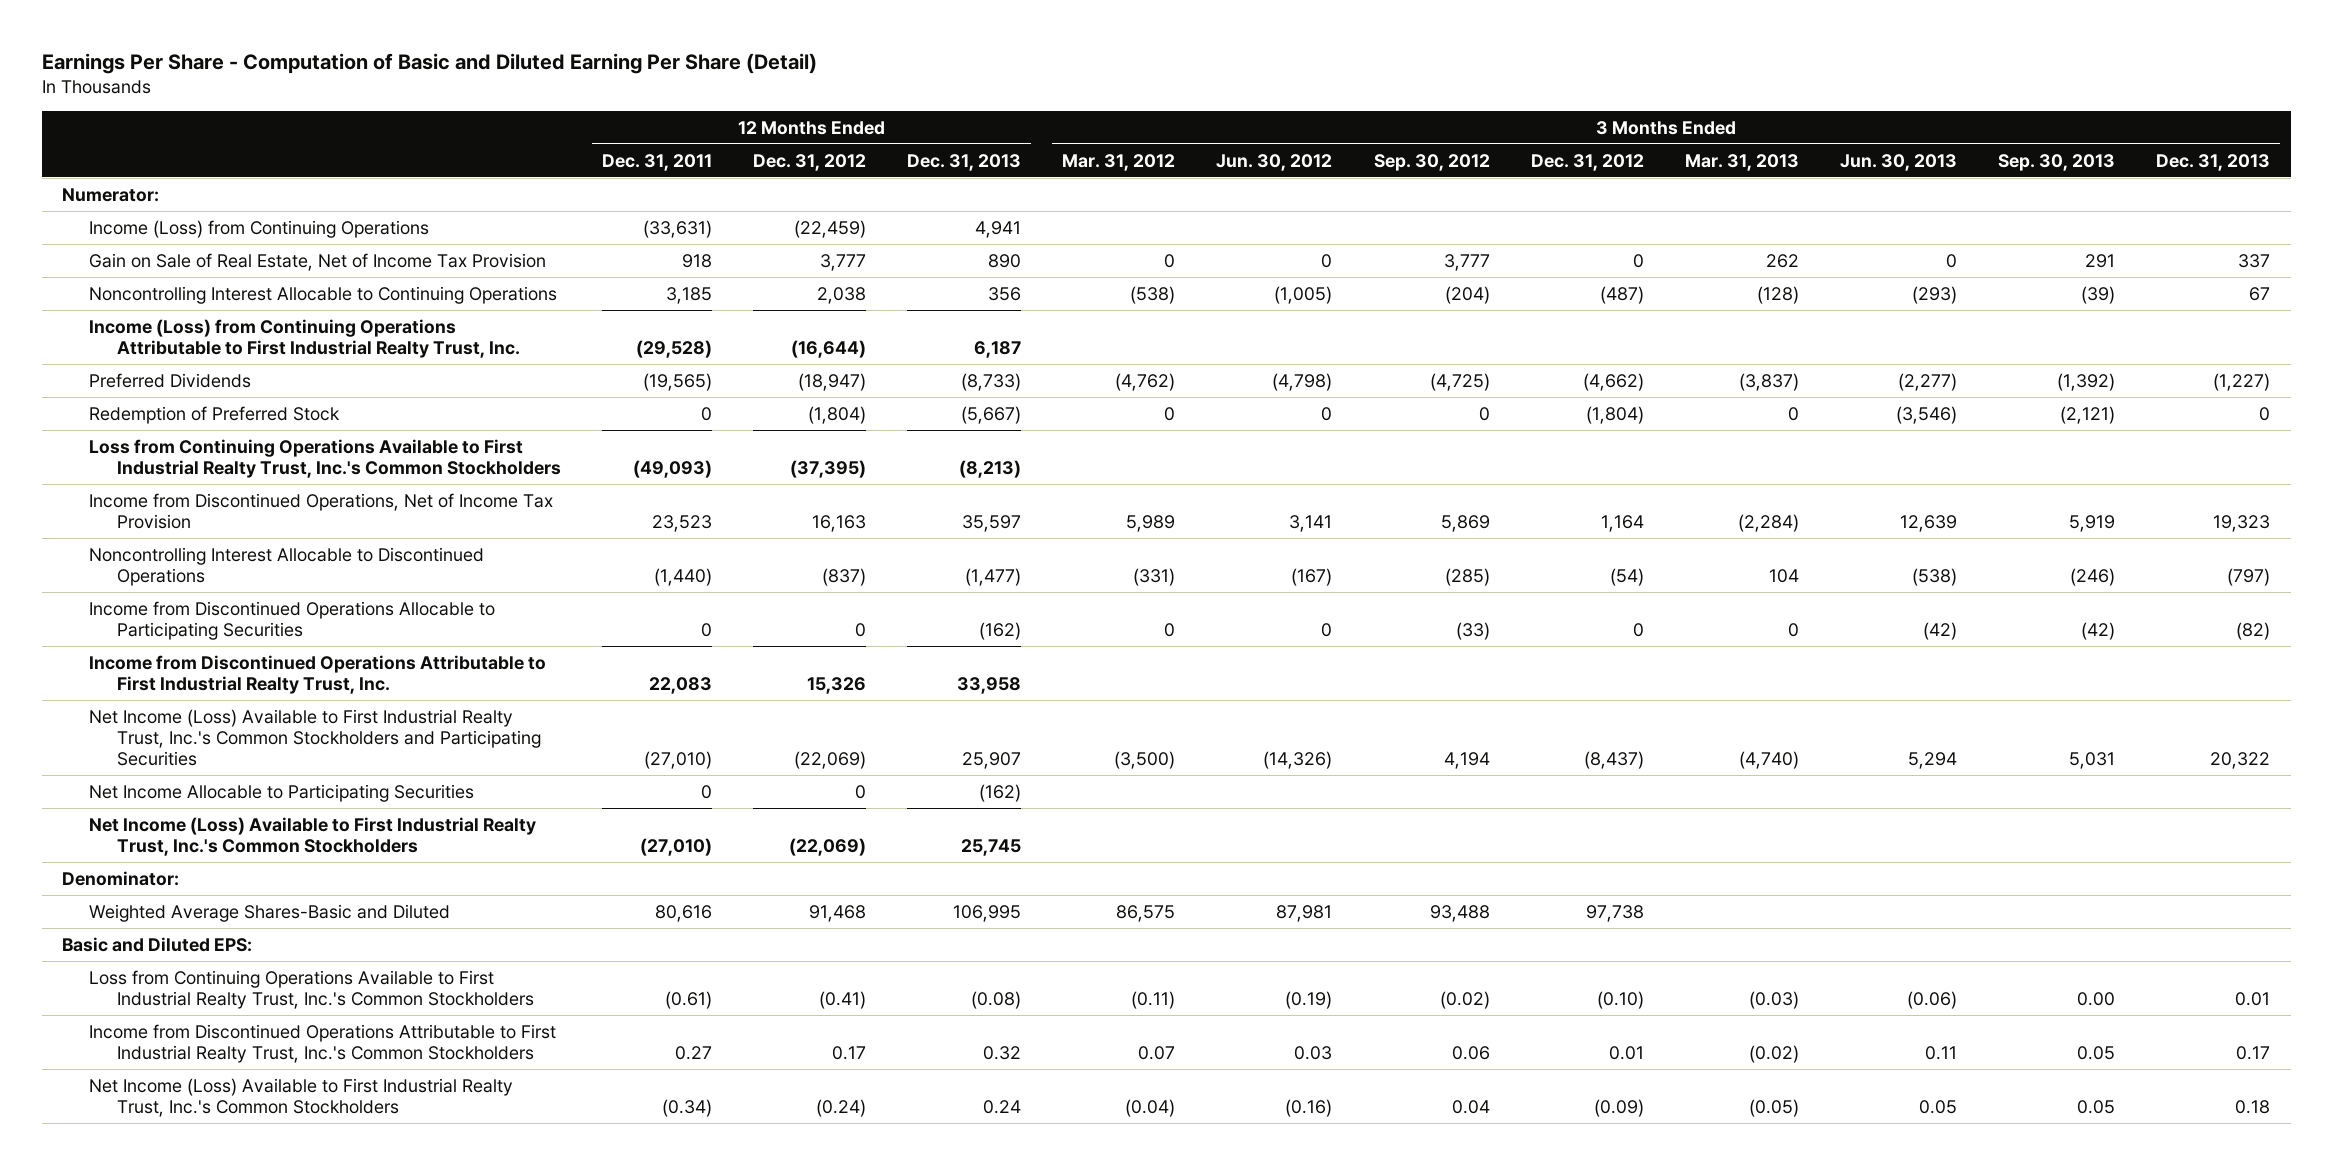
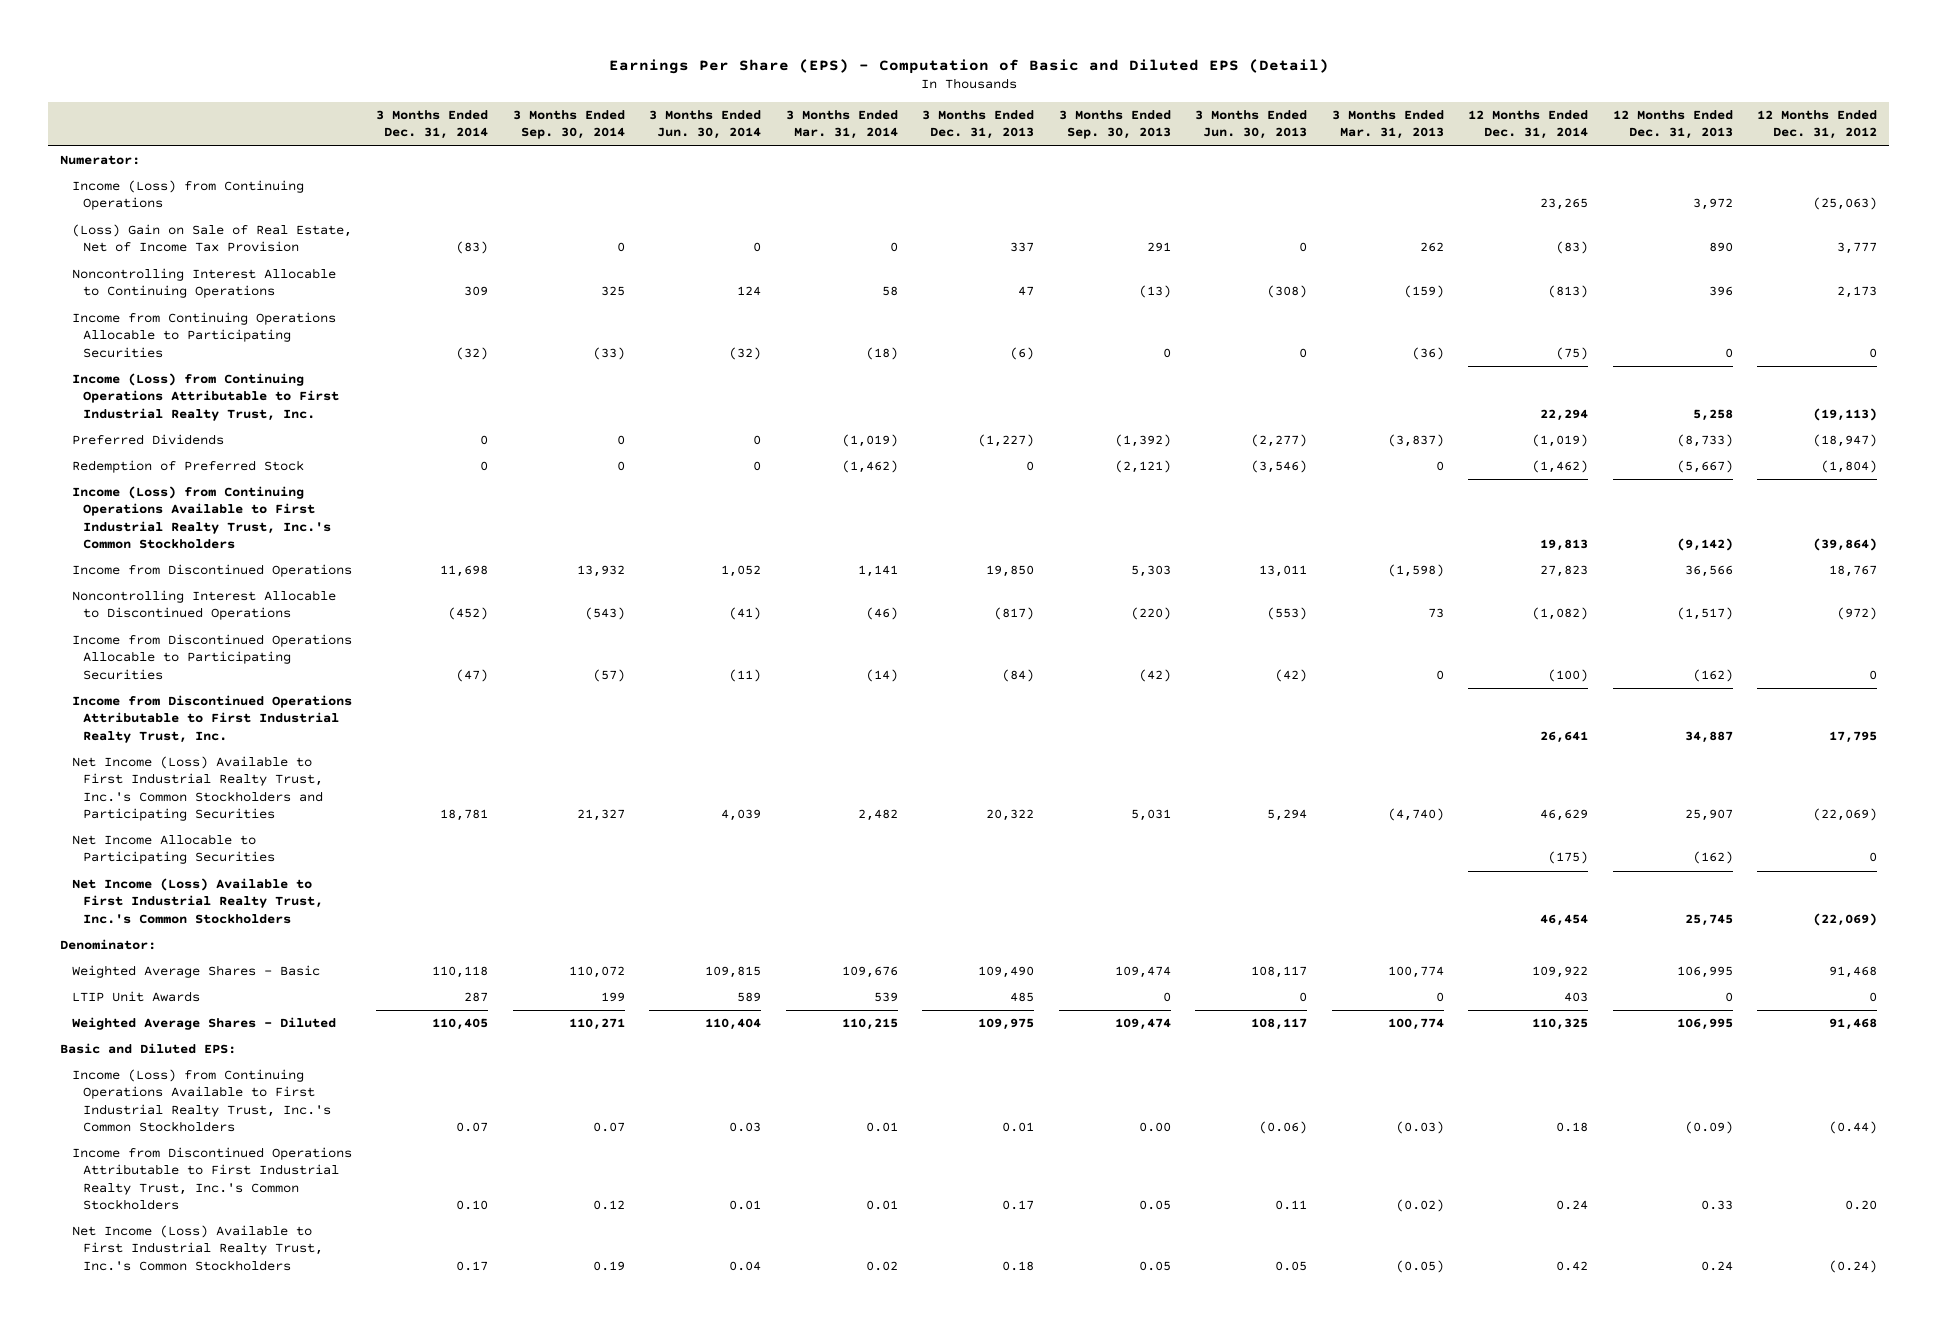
- Earnings Per Share - Computation of Basic and Diluted Earning Per Share (Detail)
+ Earnings Per Share (EPS) - Computation of Basic and Diluted EPS (Detail)
- | 12 Months Ended Dec. 31, 2011 | 12 Months Ended Dec. 31, 2012 | 12 Months Ended Dec. 31, 2013 | 3 Months Ended Mar. 31, 2012 | 3 Months Ended Jun. 30, 2012 | 3 Months Ended Sep. 30, 2012 | 3 Months Ended Dec. 31, 2012 | 3 Months Ended Mar. 31, 2013 | 3 Months Ended Jun. 30, 2013 | 3 Months Ended Sep. 30, 2013 | 3 Months Ended Dec. 31, 2013
+ | 3 Months Ended Dec. 31, 2014 | 3 Months Ended Sep. 30, 2014 | 3 Months Ended Jun. 30, 2014 | 3 Months Ended Mar. 31, 2014 | 3 Months Ended Dec. 31, 2013 | 3 Months Ended Sep. 30, 2013 | 3 Months Ended Jun. 30, 2013 | 3 Months Ended Mar. 31, 2013 | 12 Months Ended Dec. 31, 2014 | 12 Months Ended Dec. 31, 2013 | 12 Months Ended Dec. 31, 2012
- Income (Loss) from Continuing Operations | (33,631) | (22,459) | 4,941 | | | | | | | |
- Gain on Sale of Real Estate, Net of Income Tax Provision | 918 | 3,777 | 890 | 0 | 0 | 3,777 | 0 | 262 | 0 | 291 | 337
- Noncontrolling Interest Allocable to Continuing Operations | 3,185 | 2,038 | 356 | (538) | (1,005) | (204) | (487) | (128) | (293) | (39) | 67
- Income (Loss) from Continuing Operations Attributable to First Industrial Realty Trust, Inc. | (29,528) | (16,644) | 6,187 | | | | | | | |
+ Income (Loss) from Continuing Operations | | | | | | | | | 23,265 | 3,972 | (25,063)
+ (Loss) Gain on Sale of Real Estate, Net of Income Tax Provision | (83) | 0 | 0 | 0 | 337 | 291 | 0 | 262 | (83) | 890 | 3,777
+ Noncontrolling Interest Allocable to Continuing Operations | 309 | 325 | 124 | 58 | 47 | (13) | (308) | (159) | (813) | 396 | 2,173
+ Income from Continuing Operations Allocable to Participating Securities | (32) | (33) | (32) | (18) | (6) | 0 | 0 | (36) | (75) | 0 | 0
+ Income (Loss) from Continuing Operations Attributable to First Industrial Realty Trust, Inc. | | | | | | | | | 22,294 | 5,258 | (19,113)
- Loss from Continuing Operations Available to First Industrial Realty Trust, Inc.'s Common Stockholders | (49,093) | (37,395) | (8,213) | | | | | | | |
- Income from Discontinued Operations, Net of Income Tax Provision | 23,523 | 16,163 | 35,597 | 5,989 | 3,141 | 5,869 | 1,164 | (2,284) | 12,639 | 5,919 | 19,323
- Noncontrolling Interest Allocable to Discontinued Operations | (1,440) | (837) | (1,477) | (331) | (167) | (285) | (54) | 104 | (538) | (246) | (797)
- Income from Discontinued Operations Allocable to Participating Securities | 0 | 0 | (162) | 0 | 0 | (33) | 0 | 0 | (42) | (42) | (82)
- Income from Discontinued Operations Attributable to First Industrial Realty Trust, Inc. | 22,083 | 15,326 | 33,958 | | | | | | | |
+ Income (Loss) from Continuing Operations Available to First Industrial Realty Trust, Inc.'s Common Stockholders | | | | | | | | | 19,813 | (9,142) | (39,864)
+ Income from Discontinued Operations | 11,698 | 13,932 | 1,052 | 1,141 | 19,850 | 5,303 | 13,011 | (1,598) | 27,823 | 36,566 | 18,767
+ Noncontrolling Interest Allocable to Discontinued Operations | (452) | (543) | (41) | (46) | (817) | (220) | (553) | 73 | (1,082) | (1,517) | (972)
+ Income from Discontinued Operations Allocable to Participating Securities | (47) | (57) | (11) | (14) | (84) | (42) | (42) | 0 | (100) | (162) | 0
+ Income from Discontinued Operations Attributable to First Industrial Realty Trust, Inc. | | | | | | | | | 26,641 | 34,887 | 17,795
- Weighted Average Shares-Basic and Diluted | 80,616 | 91,468 | 106,995 | 86,575 | 87,981 | 93,488 | 97,738 | | | |
+ Weighted Average Shares - Basic | 110,118 | 110,072 | 109,815 | 109,676 | 109,490 | 109,474 | 108,117 | 100,774 | 109,922 | 106,995 | 91,468
+ LTIP Unit Awards | 287 | 199 | 589 | 539 | 485 | 0 | 0 | 0 | 403 | 0 | 0
+ Weighted Average Shares - Diluted | 110,405 | 110,271 | 110,404 | 110,215 | 109,975 | 109,474 | 108,117 | 100,774 | 110,325 | 106,995 | 91,468
- Loss from Continuing Operations Available to First Industrial Realty Trust, Inc.'s Common Stockholders | (0.61) | (0.41) | (0.08) | (0.11) | (0.19) | (0.02) | (0.10) | (0.03) | (0.06) | 0.00 | 0.01
- Income from Discontinued Operations Attributable to First Industrial Realty Trust, Inc.'s Common Stockholders | 0.27 | 0.17 | 0.32 | 0.07 | 0.03 | 0.06 | 0.01 | (0.02) | 0.11 | 0.05 | 0.17
+ Income (Loss) from Continuing Operations Available to First Industrial Realty Trust, Inc.'s Common Stockholders | 0.07 | 0.07 | 0.03 | 0.01 | 0.01 | 0.00 | (0.06) | (0.03) | 0.18 | (0.09) | (0.44)
+ Income from Discontinued Operations Attributable to First Industrial Realty Trust, Inc.'s Common Stockholders | 0.10 | 0.12 | 0.01 | 0.01 | 0.17 | 0.05 | 0.11 | (0.02) | 0.24 | 0.33 | 0.20

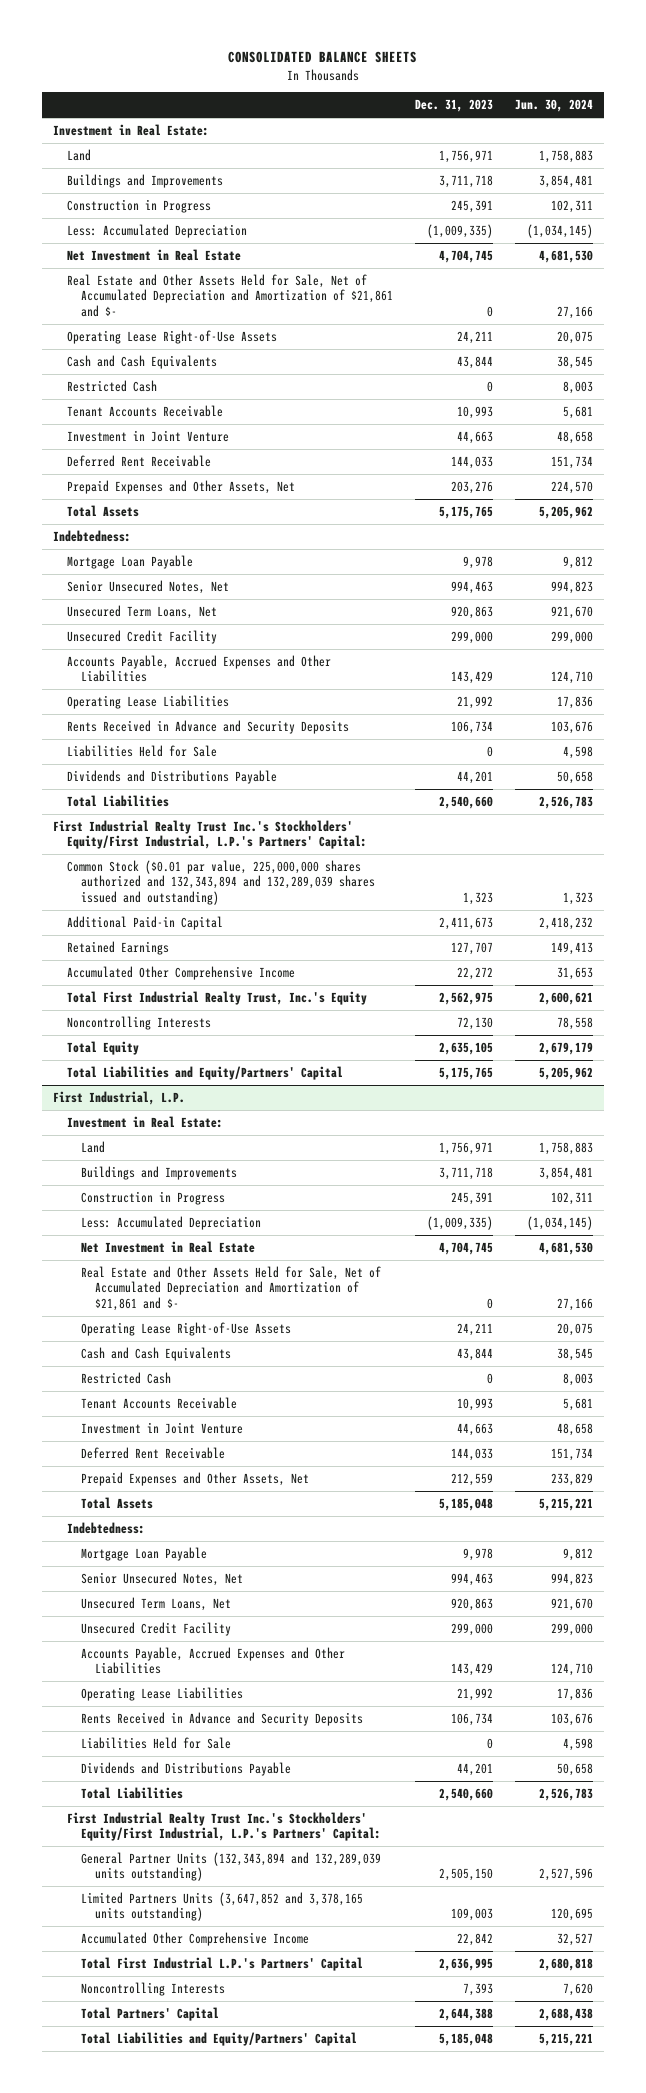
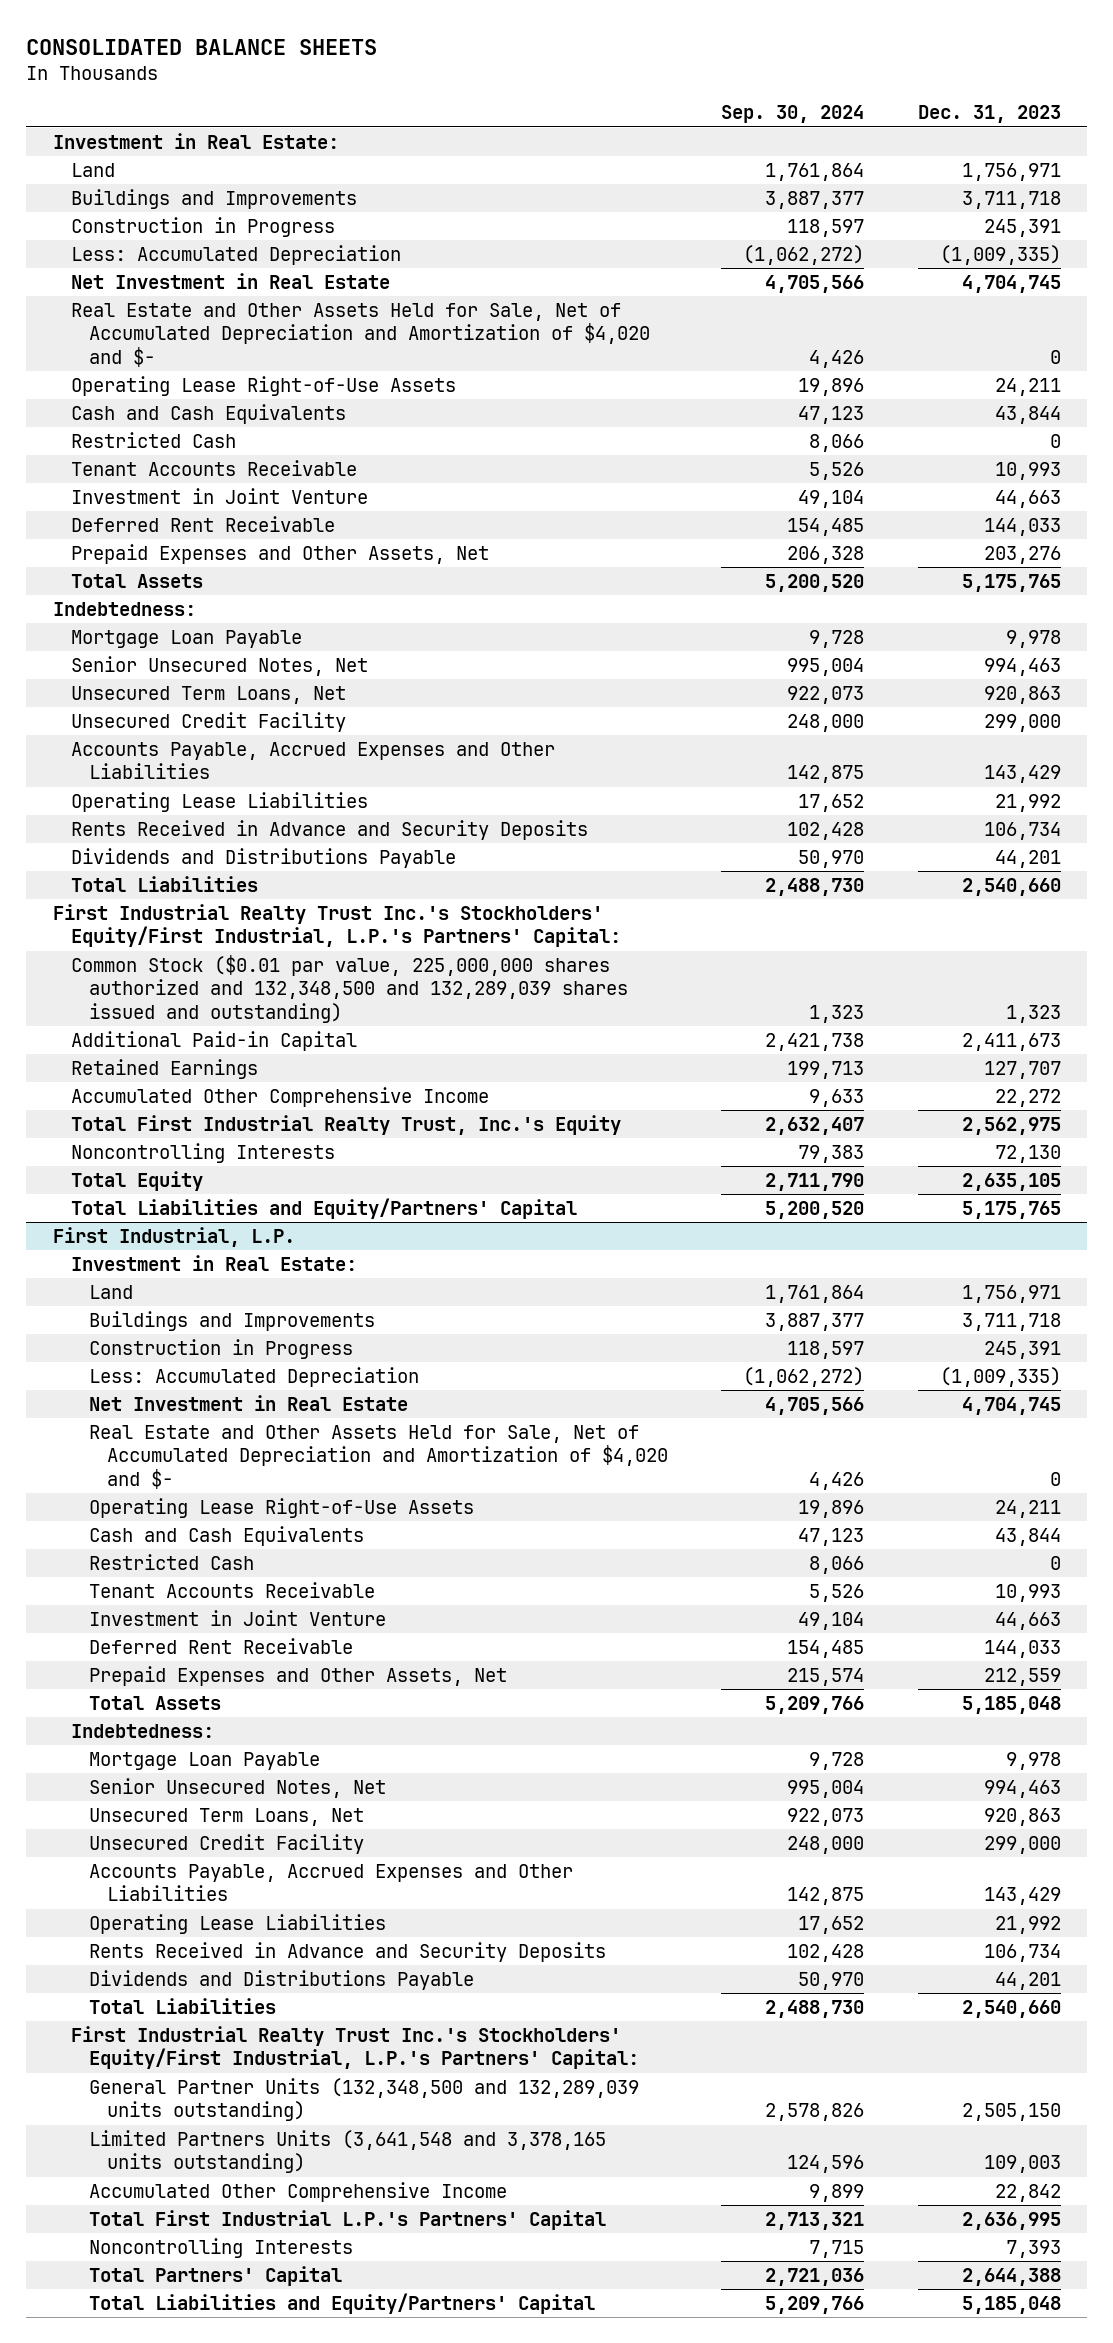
- | Dec. 31, 2023 | Jun. 30, 2024
+ | Sep. 30, 2024 | Dec. 31, 2023
- Real Estate and Other Assets Held for Sale, Net of Accumulated Depreciation and Amortization of $21,861 and $- | 0 | 27,166
+ Real Estate and Other Assets Held for Sale, Net of Accumulated Depreciation and Amortization of $4,020 and $- | 4,426 | 0
- Liabilities Held for Sale | 0 | 4,598
- Common Stock ($0.01 par value, 225,000,000 shares authorized and 132,343,894 and 132,289,039 shares issued and outstanding) | 1,323 | 1,323
+ Common Stock ($0.01 par value, 225,000,000 shares authorized and 132,348,500 and 132,289,039 shares issued and outstanding) | 1,323 | 1,323
@ First Industrial, L.P.
- Real Estate and Other Assets Held for Sale, Net of Accumulated Depreciation and Amortization of $21,861 and $- | 0 | 27,166
+ Real Estate and Other Assets Held for Sale, Net of Accumulated Depreciation and Amortization of $4,020 and $- | 4,426 | 0
- Liabilities Held for Sale | 0 | 4,598
- General Partner Units (132,343,894 and 132,289,039 units outstanding) | 2,505,150 | 2,527,596
- Limited Partners Units (3,647,852 and 3,378,165 units outstanding) | 109,003 | 120,695
+ General Partner Units (132,348,500 and 132,289,039 units outstanding) | 2,578,826 | 2,505,150
+ Limited Partners Units (3,641,548 and 3,378,165 units outstanding) | 124,596 | 109,003

